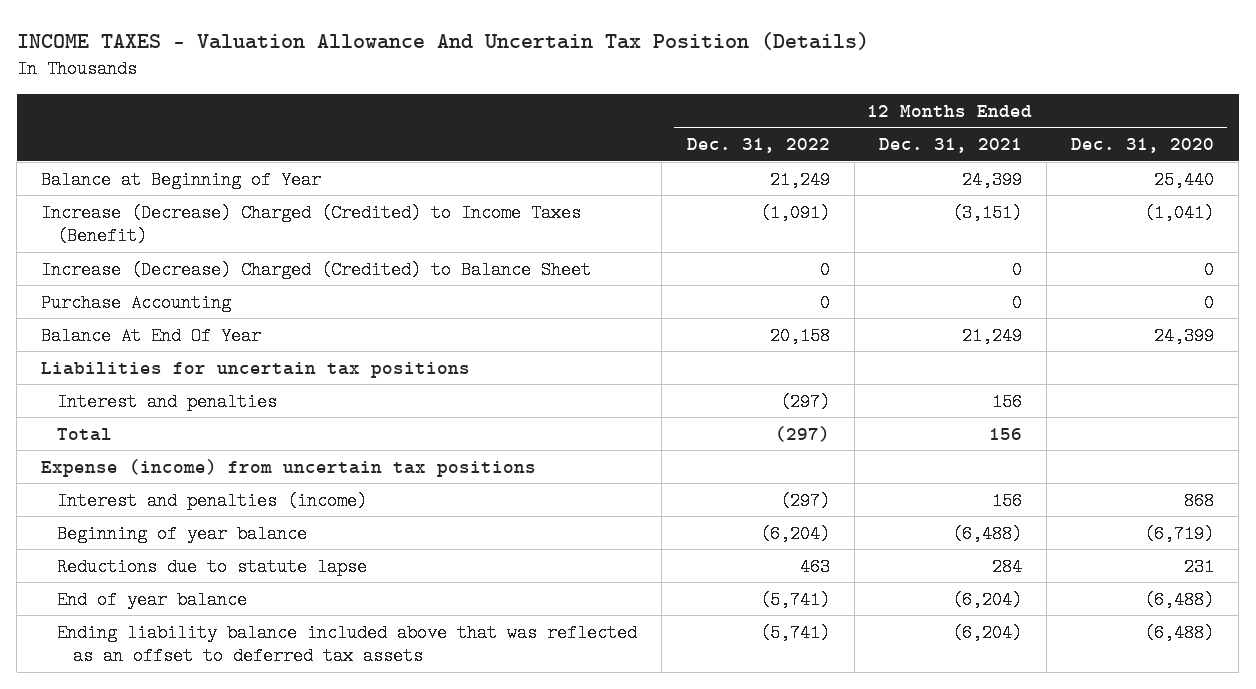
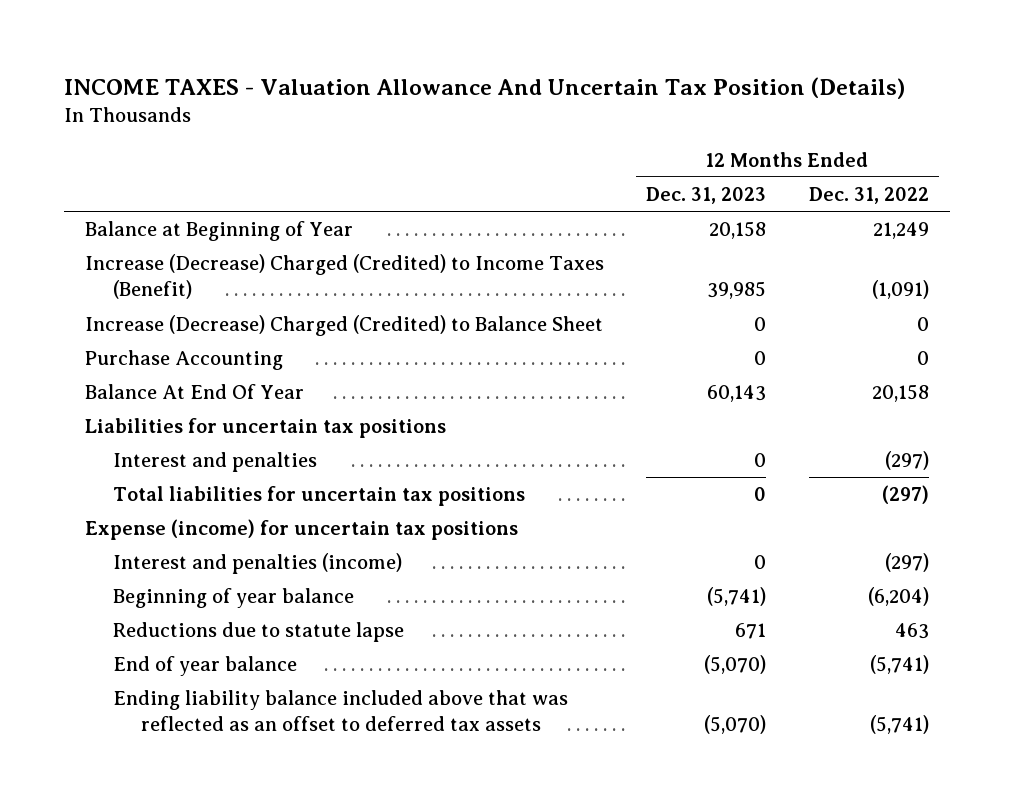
- | 12 Months Ended Dec. 31, 2022 | 12 Months Ended Dec. 31, 2021 | 12 Months Ended Dec. 31, 2020
+ | 12 Months Ended Dec. 31, 2023 | 12 Months Ended Dec. 31, 2022
- Total | (297) | 156 |
- Expense (income) from uncertain tax positions
+ Total liabilities for uncertain tax positions | 0 | (297)
+ Expense (income) for uncertain tax positions

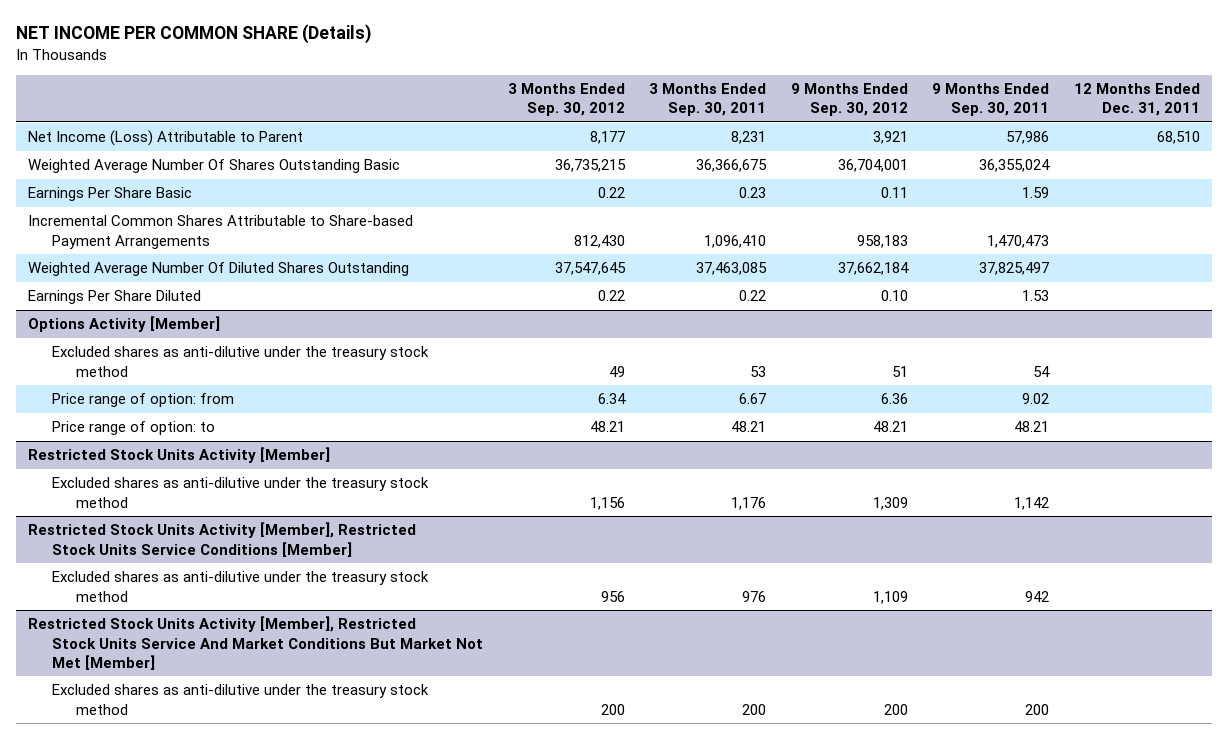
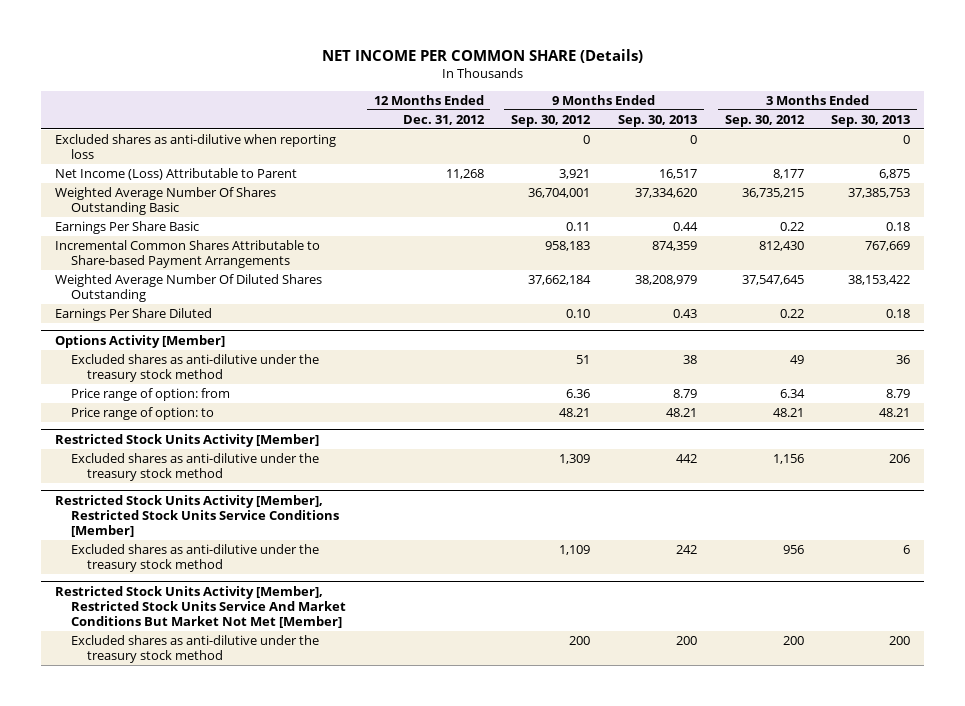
- | 3 Months Ended Sep. 30, 2012 | 3 Months Ended Sep. 30, 2011 | 9 Months Ended Sep. 30, 2012 | 9 Months Ended Sep. 30, 2011 | 12 Months Ended Dec. 31, 2011
+ | 12 Months Ended Dec. 31, 2012 | 9 Months Ended Sep. 30, 2012 | 9 Months Ended Sep. 30, 2013 | 3 Months Ended Sep. 30, 2012 | 3 Months Ended Sep. 30, 2013
+ Excluded shares as anti-dilutive when reporting loss | | 0 | 0 | | 0

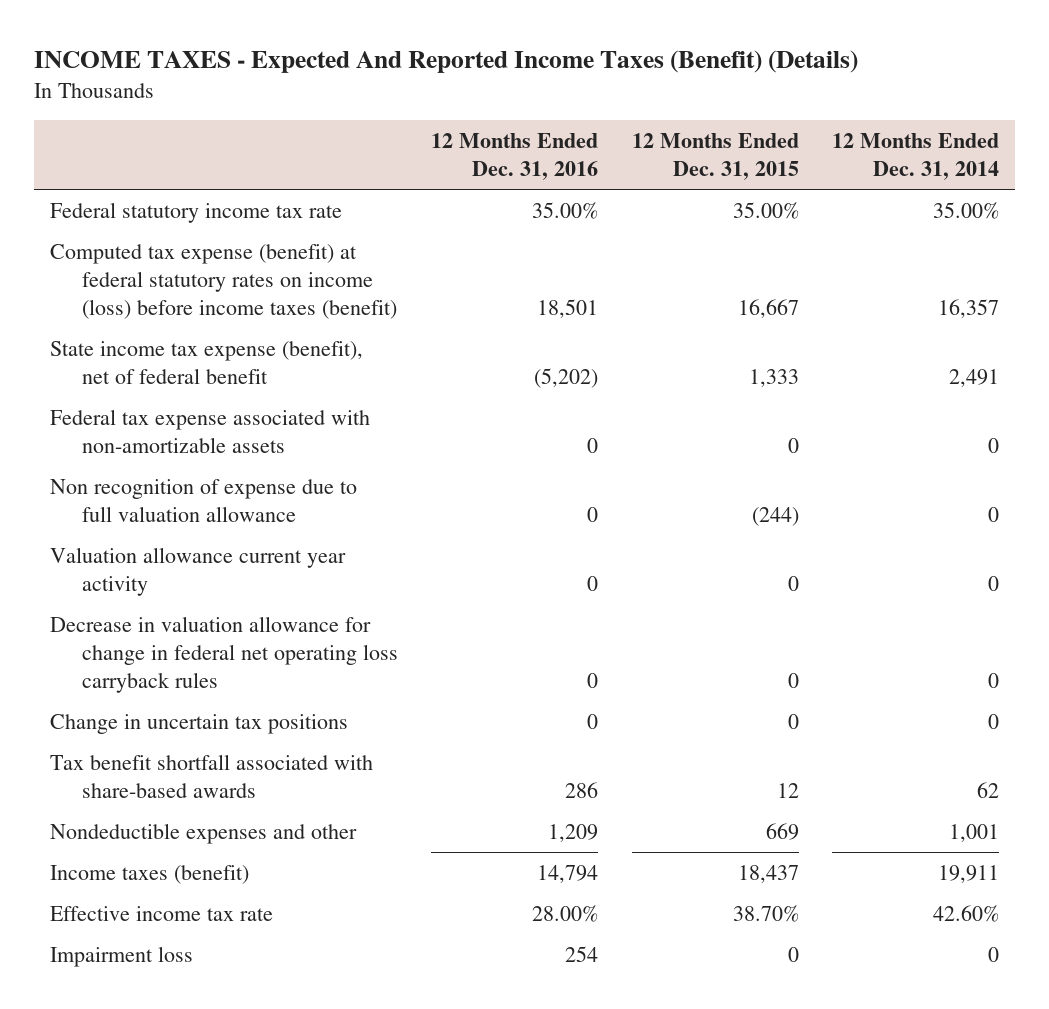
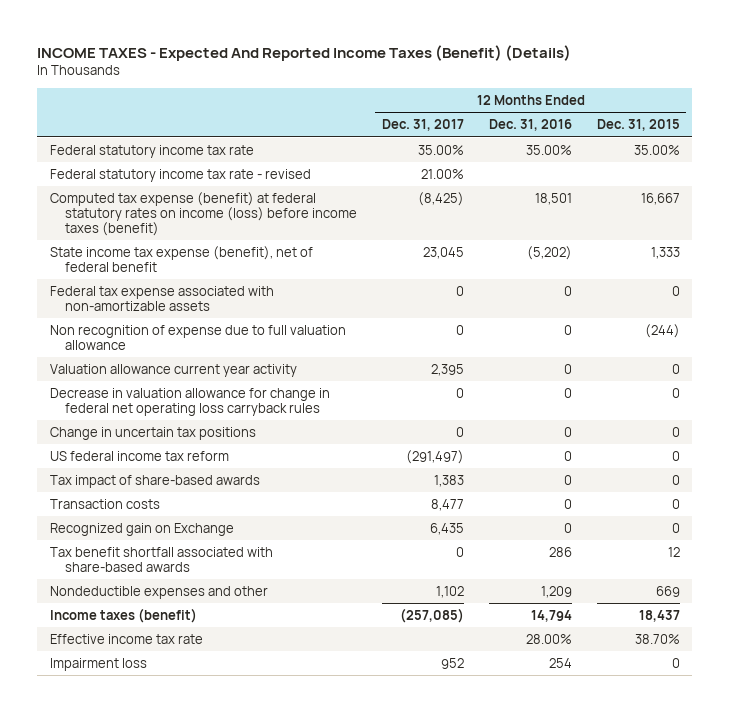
- | 12 Months Ended Dec. 31, 2016 | 12 Months Ended Dec. 31, 2015 | 12 Months Ended Dec. 31, 2014
+ | 12 Months Ended Dec. 31, 2017 | 12 Months Ended Dec. 31, 2016 | 12 Months Ended Dec. 31, 2015
+ Federal statutory income tax rate - revised | 21.00% | |
+ US federal income tax reform | (291,497) | 0 | 0
+ Tax impact of share-based awards | 1,383 | 0 | 0
+ Transaction costs | 8,477 | 0 | 0
+ Recognized gain on Exchange | 6,435 | 0 | 0

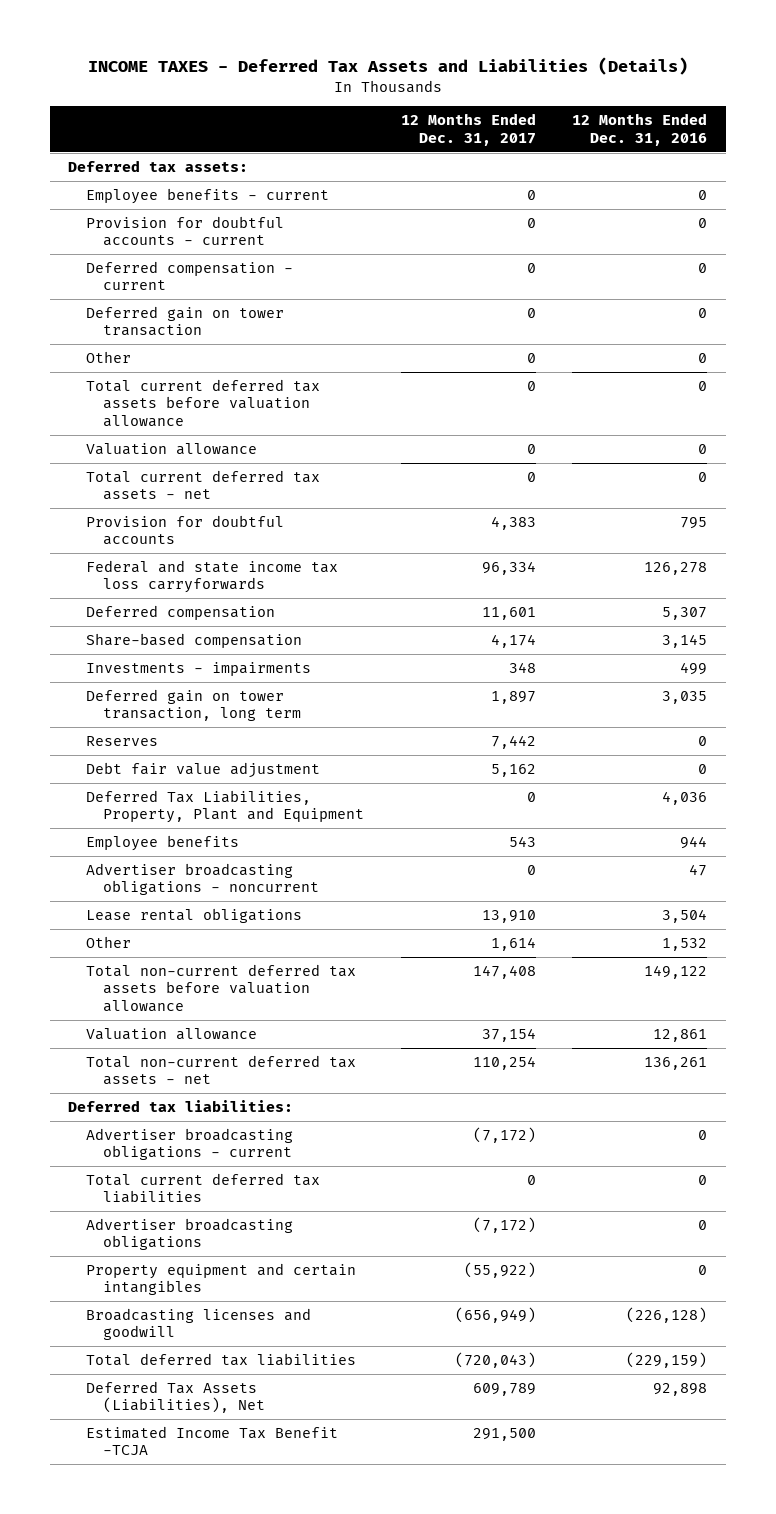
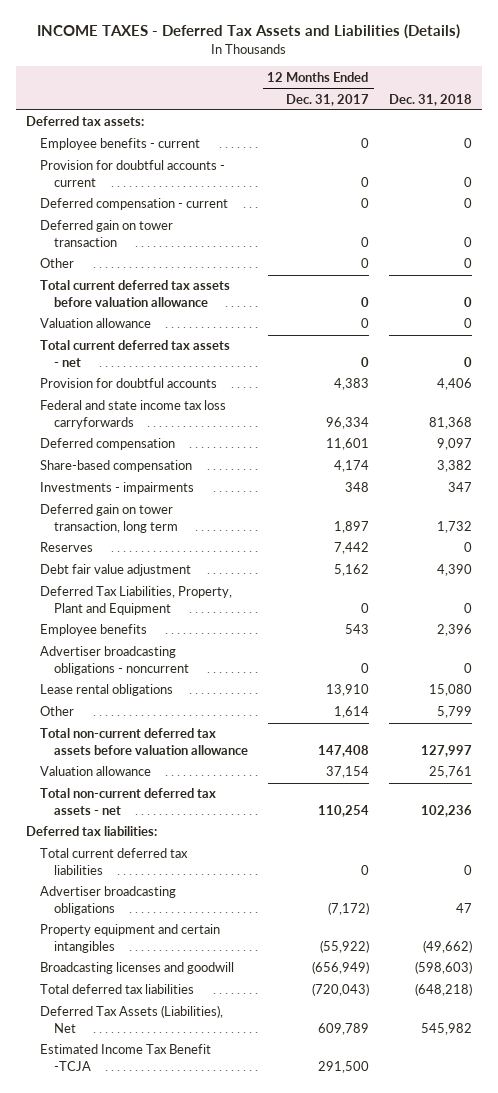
- | 12 Months Ended Dec. 31, 2017 | 12 Months Ended Dec. 31, 2016
+ | 12 Months Ended Dec. 31, 2017 | Dec. 31, 2018
- Advertiser broadcasting obligations - current | (7,172) | 0

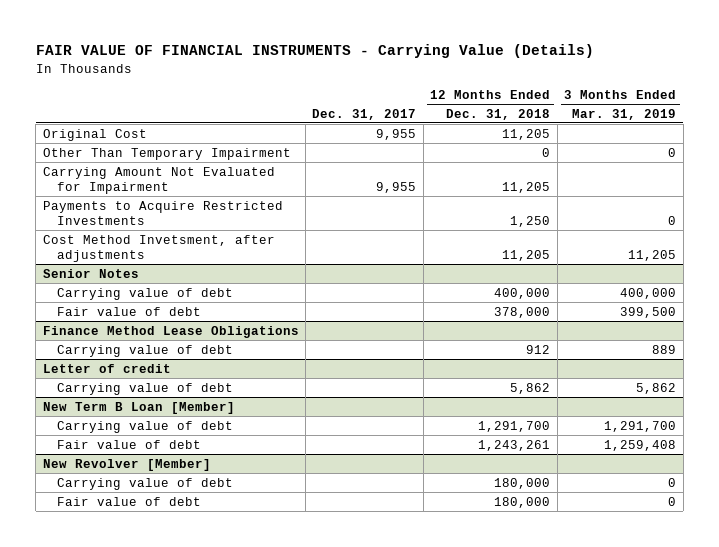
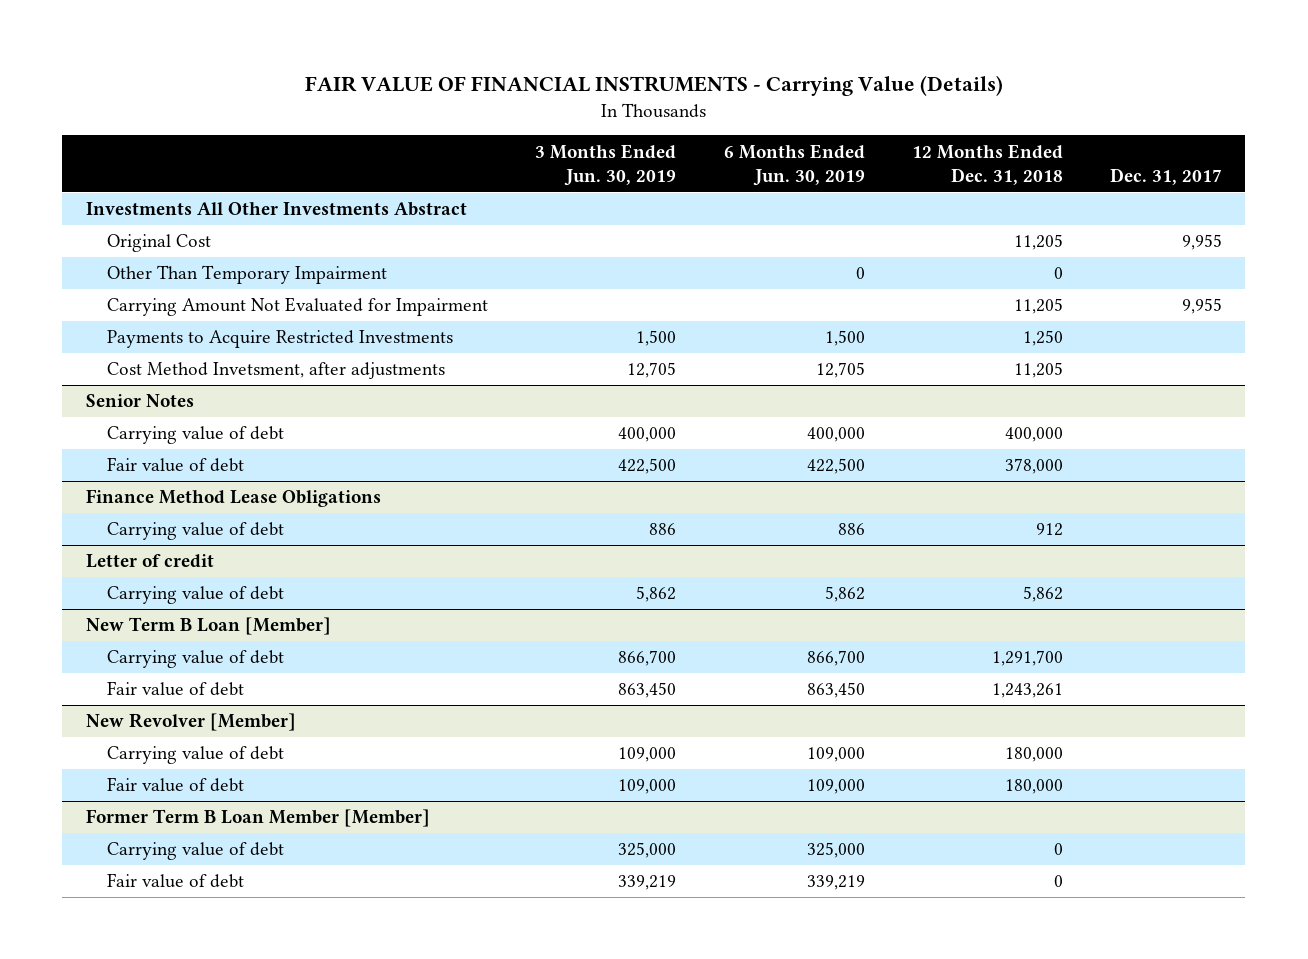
- | Dec. 31, 2017 | 12 Months Ended Dec. 31, 2018 | 3 Months Ended Mar. 31, 2019
+ | 3 Months Ended Jun. 30, 2019 | 6 Months Ended Jun. 30, 2019 | 12 Months Ended Dec. 31, 2018 | Dec. 31, 2017
+ Investments All Other Investments Abstract
+ Former Term B Loan Member [Member]
+ Carrying value of debt | 325,000 | 325,000 | 0 |
+ Fair value of debt | 339,219 | 339,219 | 0 |

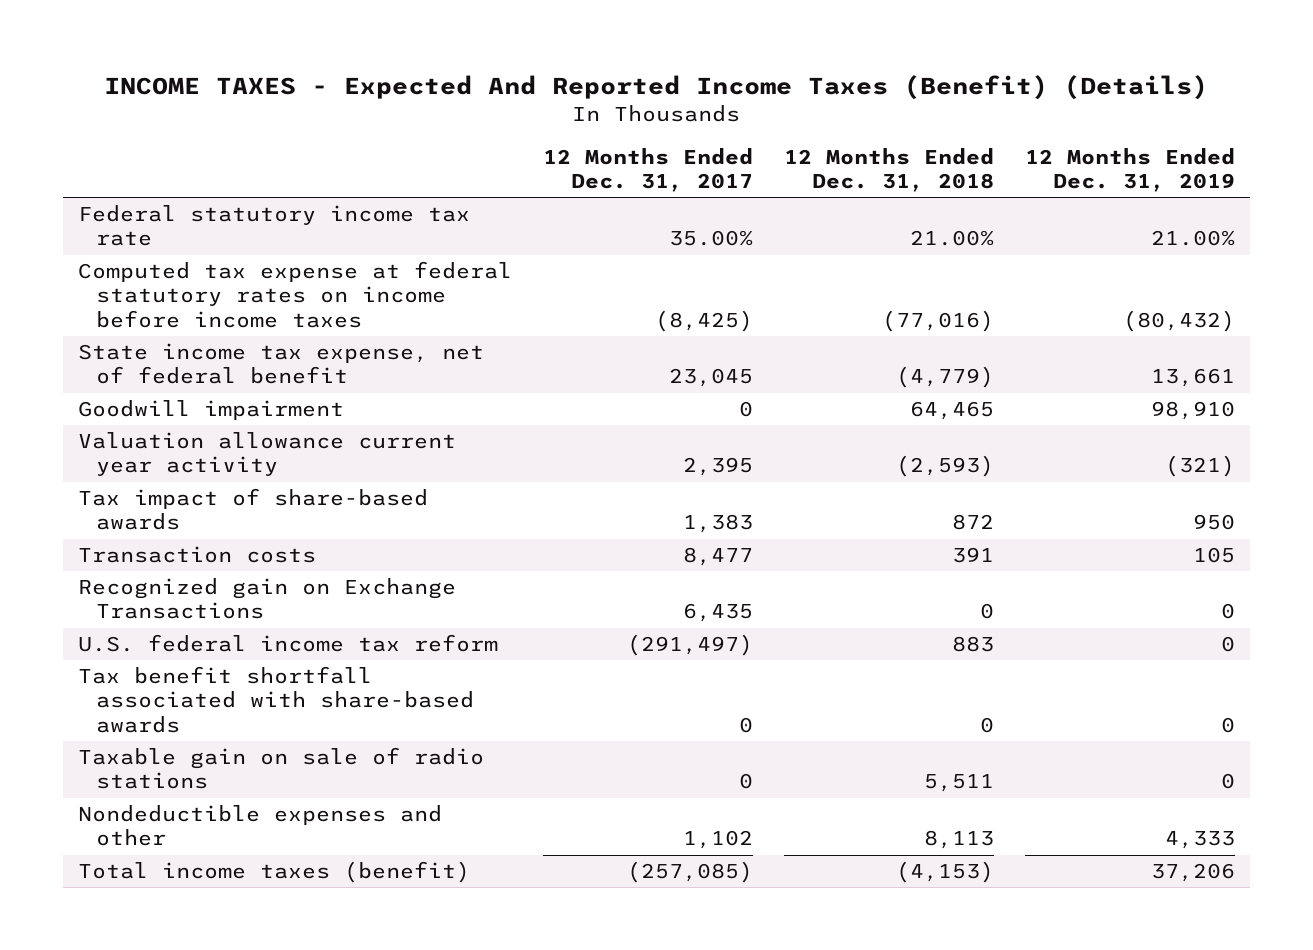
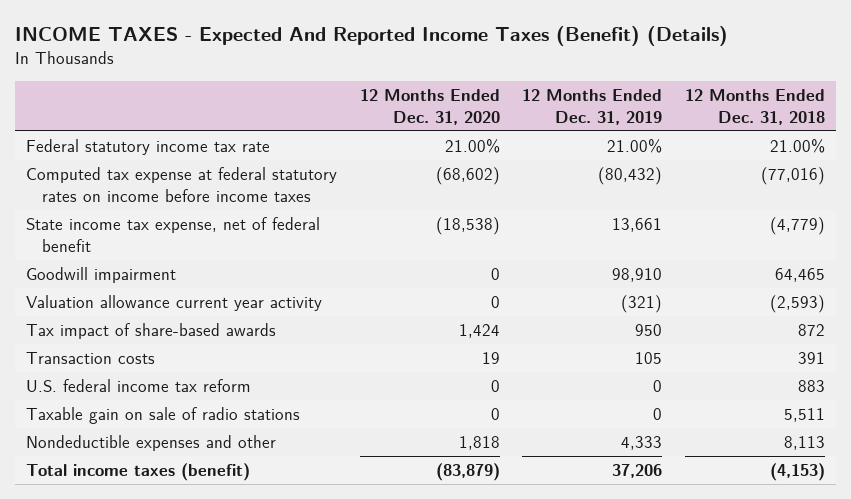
- | 12 Months Ended Dec. 31, 2017 | 12 Months Ended Dec. 31, 2018 | 12 Months Ended Dec. 31, 2019
+ | 12 Months Ended Dec. 31, 2020 | 12 Months Ended Dec. 31, 2019 | 12 Months Ended Dec. 31, 2018
- Recognized gain on Exchange Transactions | 6,435 | 0 | 0
- Tax benefit shortfall associated with share-based awards | 0 | 0 | 0

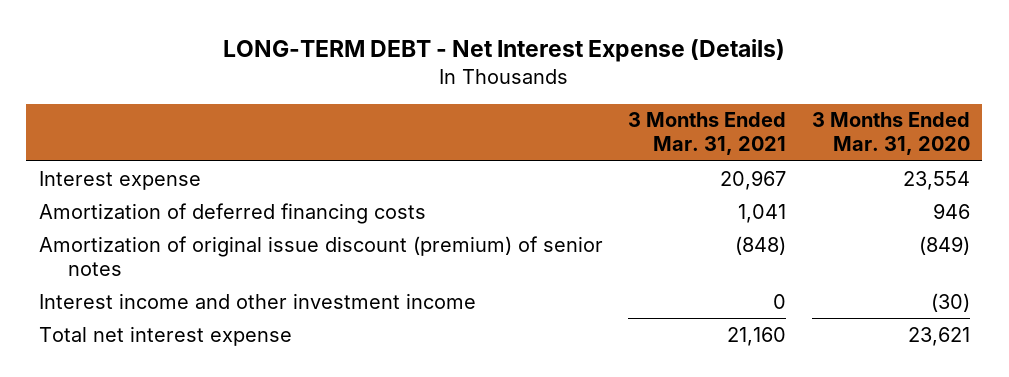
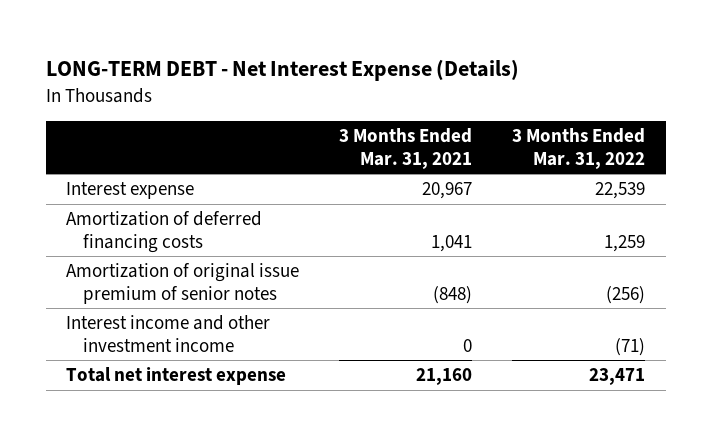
- | 3 Months Ended Mar. 31, 2021 | 3 Months Ended Mar. 31, 2020
+ | 3 Months Ended Mar. 31, 2021 | 3 Months Ended Mar. 31, 2022
- Amortization of original issue discount (premium) of senior notes | (848) | (849)
+ Amortization of original issue premium of senior notes | (848) | (256)

